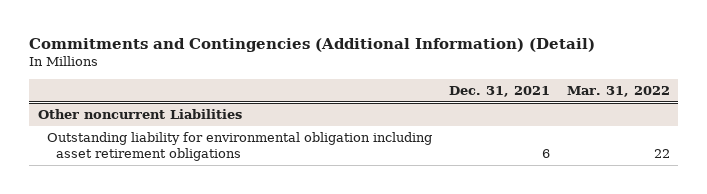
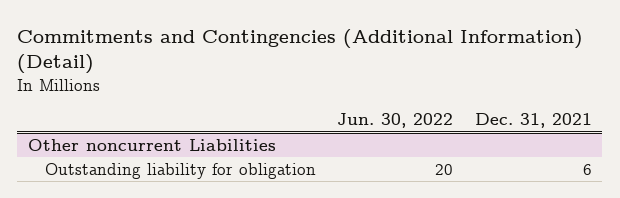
- | Dec. 31, 2021 | Mar. 31, 2022
+ | Jun. 30, 2022 | Dec. 31, 2021
@ Other noncurrent Liabilities
- Outstanding liability for environmental obligation including asset retirement obligations | 6 | 22
+ Outstanding liability for obligation | 20 | 6

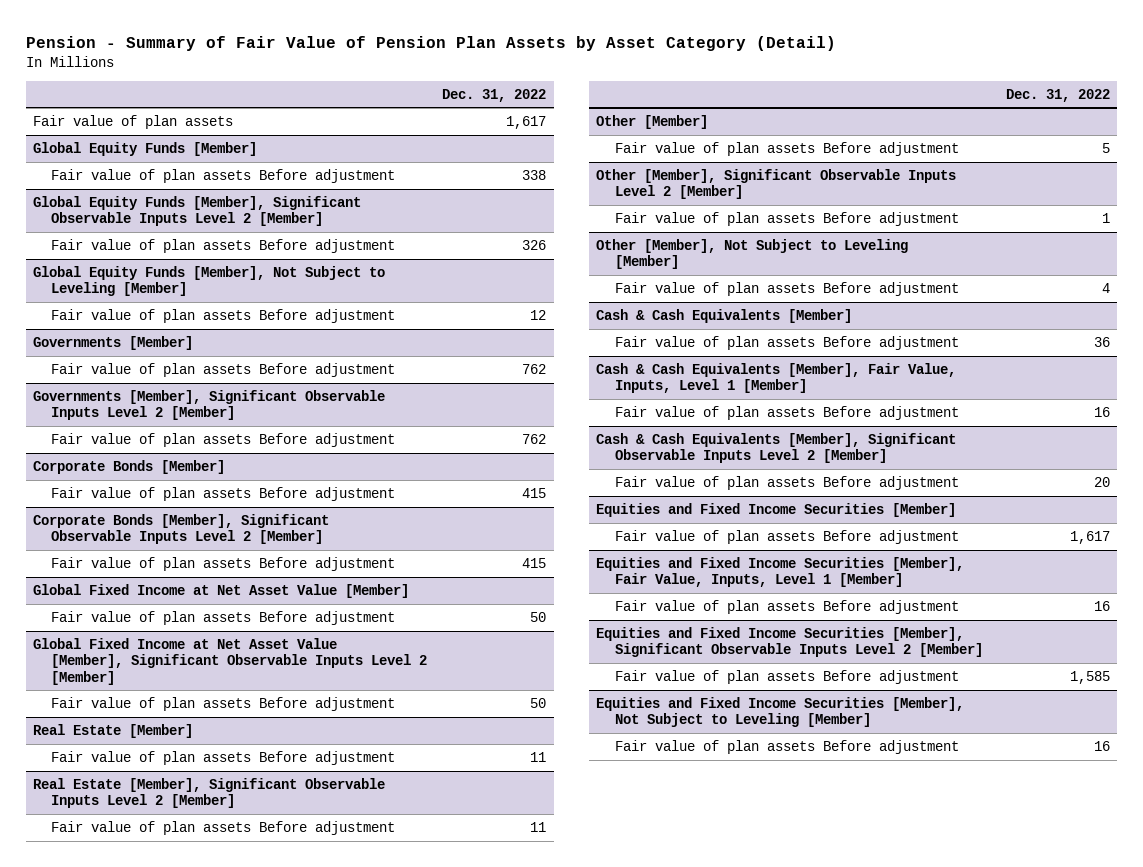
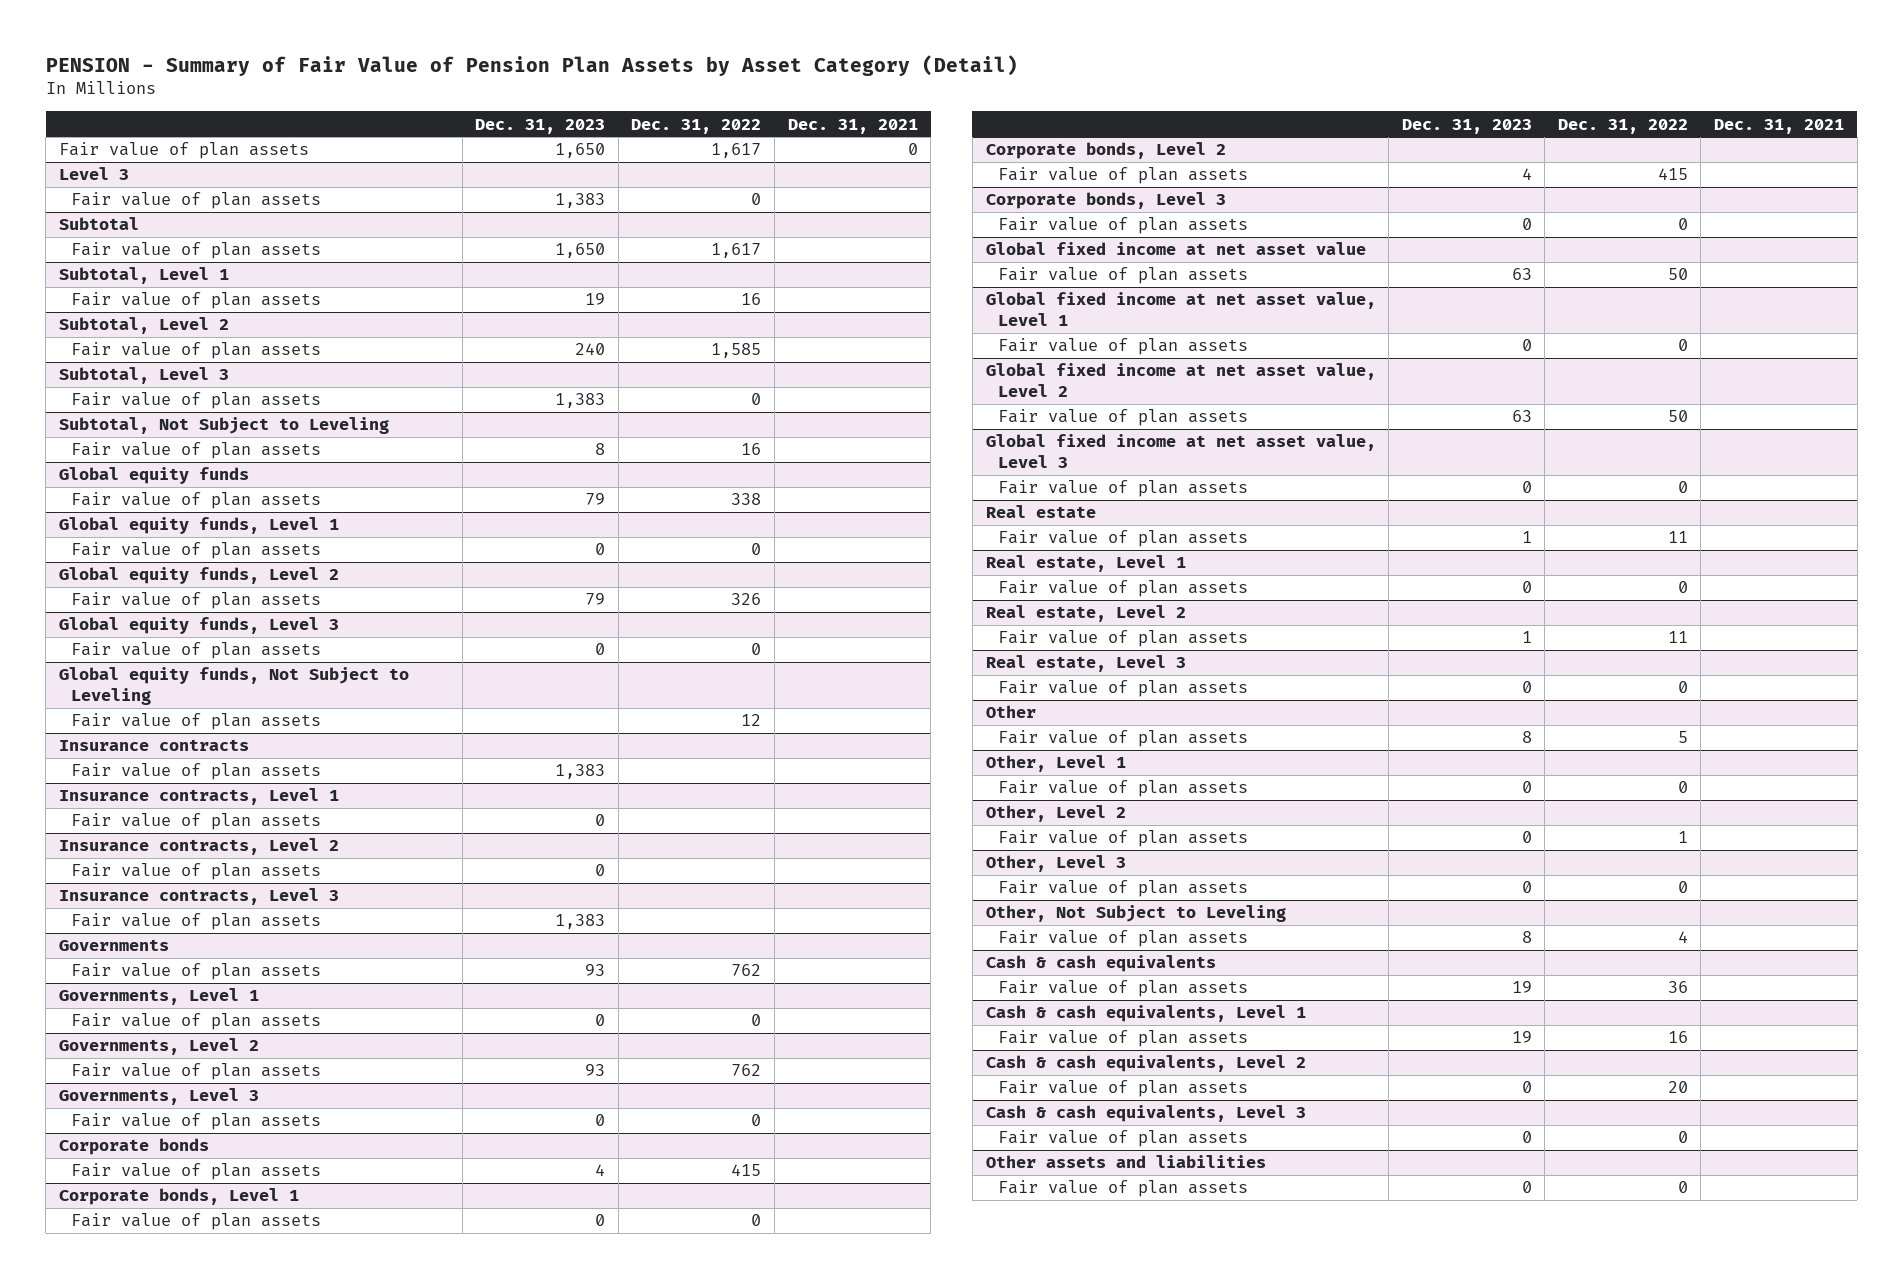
- Pension - Summary of Fair Value of Pension Plan Assets by Asset Category (Detail)
+ PENSION - Summary of Fair Value of Pension Plan Assets by Asset Category (Detail)
- | Dec. 31, 2022
+ | Dec. 31, 2023 | Dec. 31, 2022 | Dec. 31, 2021
- Global Equity Funds [Member]
- Fair value of plan assets Before adjustment | 338
- Global Equity Funds [Member], Significant Observable Inputs Level 2 [Member]
- Fair value of plan assets Before adjustment | 326
- Global Equity Funds [Member], Not Subject to Leveling [Member]
- Fair value of plan assets Before adjustment | 12
- Governments [Member]
- Fair value of plan assets Before adjustment | 762
- Governments [Member], Significant Observable Inputs Level 2 [Member]
- Fair value of plan assets Before adjustment | 762
- Corporate Bonds [Member]
- Fair value of plan assets Before adjustment | 415
- Corporate Bonds [Member], Significant Observable Inputs Level 2 [Member]
- Fair value of plan assets Before adjustment | 415
- Global Fixed Income at Net Asset Value [Member]
- Fair value of plan assets Before adjustment | 50
- Global Fixed Income at Net Asset Value [Member], Significant Observable Inputs Level 2 [Member]
- Fair value of plan assets Before adjustment | 50
- Real Estate [Member]
- Fair value of plan assets Before adjustment | 11
- Real Estate [Member], Significant Observable Inputs Level 2 [Member]
- Fair value of plan assets Before adjustment | 11
- Other [Member]
- Fair value of plan assets Before adjustment | 5
- Other [Member], Significant Observable Inputs Level 2 [Member]
- Fair value of plan assets Before adjustment | 1
- Other [Member], Not Subject to Leveling [Member]
- Fair value of plan assets Before adjustment | 4
- Cash & Cash Equivalents [Member]
- Fair value of plan assets Before adjustment | 36
- Cash & Cash Equivalents [Member], Fair Value, Inputs, Level 1 [Member]
- Fair value of plan assets Before adjustment | 16
- Cash & Cash Equivalents [Member], Significant Observable Inputs Level 2 [Member]
- Fair value of plan assets Before adjustment | 20
- Equities and Fixed Income Securities [Member]
- Fair value of plan assets Before adjustment | 1,617
- Equities and Fixed Income Securities [Member], Fair Value, Inputs, Level 1 [Member]
- Fair value of plan assets Before adjustment | 16
- Equities and Fixed Income Securities [Member], Significant Observable Inputs Level 2 [Member]
- Fair value of plan assets Before adjustment | 1,585
- Equities and Fixed Income Securities [Member], Not Subject to Leveling [Member]
- Fair value of plan assets Before adjustment | 16
+ Level 3
+ Fair value of plan assets | 1,383 | 0 |
+ Subtotal
+ Fair value of plan assets | 1,650 | 1,617 |
+ Subtotal, Level 1
+ Fair value of plan assets | 19 | 16 |
+ Subtotal, Level 2
+ Fair value of plan assets | 240 | 1,585 |
+ Subtotal, Level 3
+ Fair value of plan assets | 1,383 | 0 |
+ Subtotal, Not Subject to Leveling
+ Fair value of plan assets | 8 | 16 |
+ Global equity funds
+ Fair value of plan assets | 79 | 338 |
+ Global equity funds, Level 1
+ Fair value of plan assets | 0 | 0 |
+ Global equity funds, Level 2
+ Fair value of plan assets | 79 | 326 |
+ Global equity funds, Level 3
+ Fair value of plan assets | 0 | 0 |
+ Global equity funds, Not Subject to Leveling
+ Fair value of plan assets | | 12 |
+ Insurance contracts
+ Fair value of plan assets | 1,383 | |
+ Insurance contracts, Level 1
+ Fair value of plan assets | 0 | |
+ Insurance contracts, Level 2
+ Fair value of plan assets | 0 | |
+ Insurance contracts, Level 3
+ Fair value of plan assets | 1,383 | |
+ Governments
+ Fair value of plan assets | 93 | 762 |
+ Governments, Level 1
+ Fair value of plan assets | 0 | 0 |
+ Governments, Level 2
+ Fair value of plan assets | 93 | 762 |
+ Governments, Level 3
+ Fair value of plan assets | 0 | 0 |
+ Corporate bonds
+ Fair value of plan assets | 4 | 415 |
+ Corporate bonds, Level 1
+ Fair value of plan assets | 0 | 0 |
+ Corporate bonds, Level 2
+ Fair value of plan assets | 4 | 415 |
+ Corporate bonds, Level 3
+ Fair value of plan assets | 0 | 0 |
+ Global fixed income at net asset value
+ Fair value of plan assets | 63 | 50 |
+ Global fixed income at net asset value, Level 1
+ Fair value of plan assets | 0 | 0 |
+ Global fixed income at net asset value, Level 2
+ Fair value of plan assets | 63 | 50 |
+ Global fixed income at net asset value, Level 3
+ Fair value of plan assets | 0 | 0 |
+ Real estate
+ Fair value of plan assets | 1 | 11 |
+ Real estate, Level 1
+ Fair value of plan assets | 0 | 0 |
+ Real estate, Level 2
+ Fair value of plan assets | 1 | 11 |
+ Real estate, Level 3
+ Fair value of plan assets | 0 | 0 |
+ Other
+ Fair value of plan assets | 8 | 5 |
+ Other, Level 1
+ Fair value of plan assets | 0 | 0 |
+ Other, Level 2
+ Fair value of plan assets | 0 | 1 |
+ Other, Level 3
+ Fair value of plan assets | 0 | 0 |
+ Other, Not Subject to Leveling
+ Fair value of plan assets | 8 | 4 |
+ Cash & cash equivalents
+ Fair value of plan assets | 19 | 36 |
+ Cash & cash equivalents, Level 1
+ Fair value of plan assets | 19 | 16 |
+ Cash & cash equivalents, Level 2
+ Fair value of plan assets | 0 | 20 |
+ Cash & cash equivalents, Level 3
+ Fair value of plan assets | 0 | 0 |
+ Other assets and liabilities
+ Fair value of plan assets | 0 | 0 |

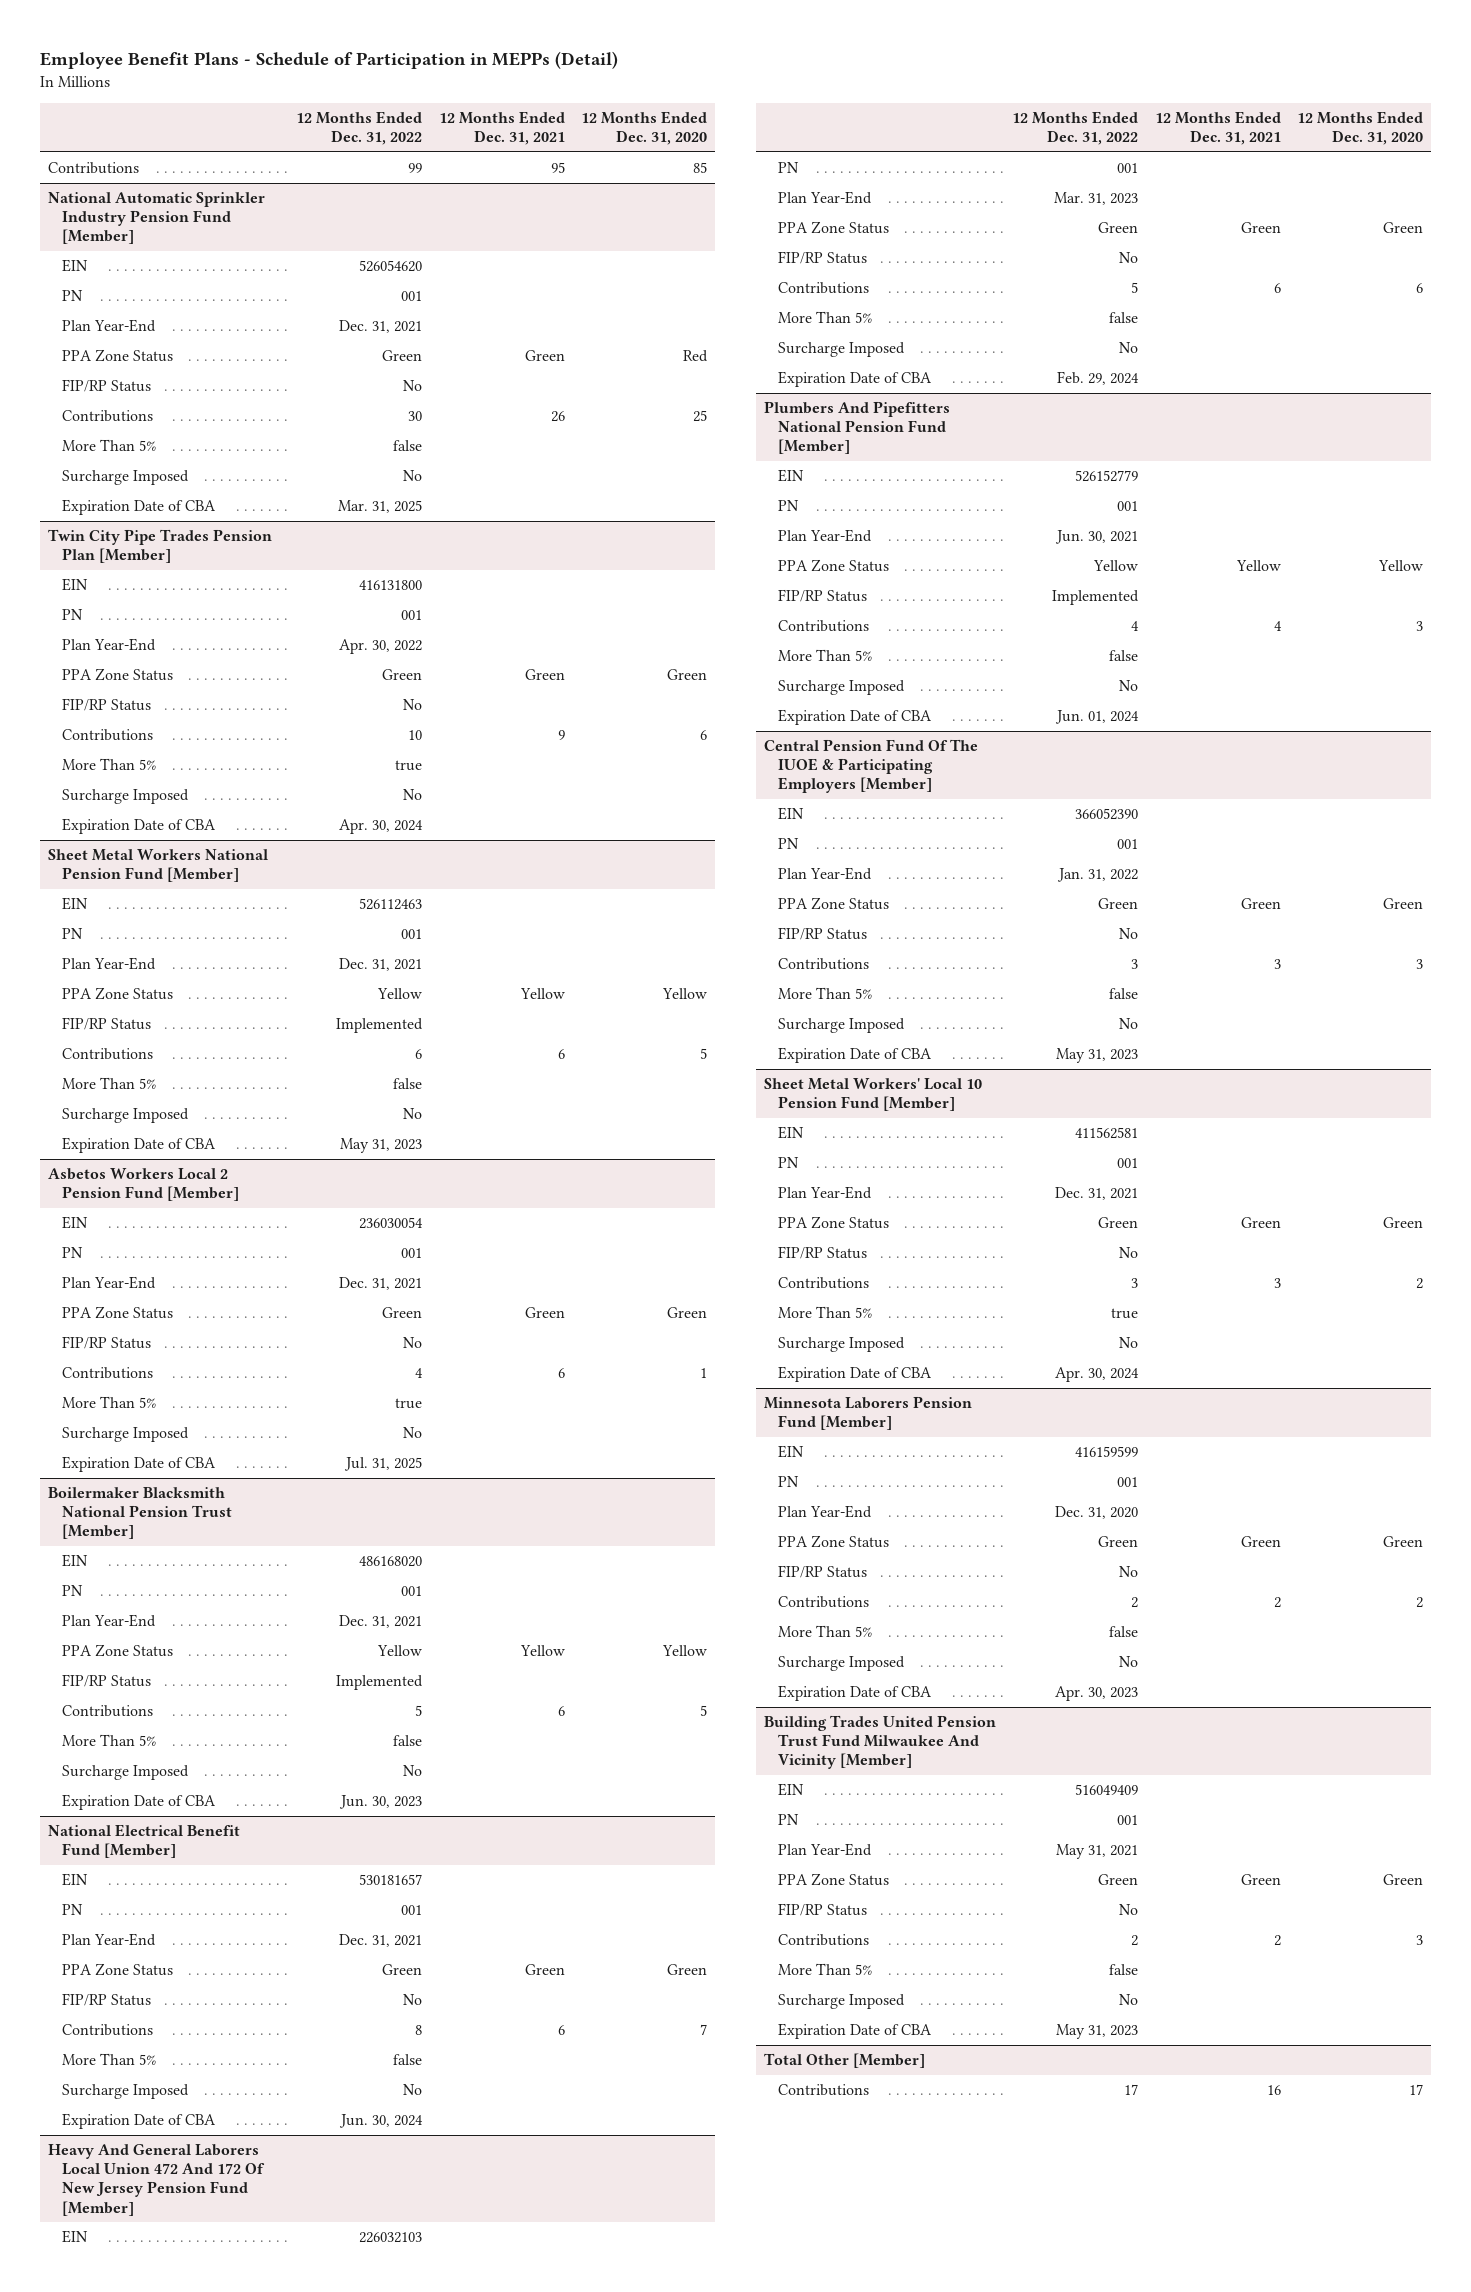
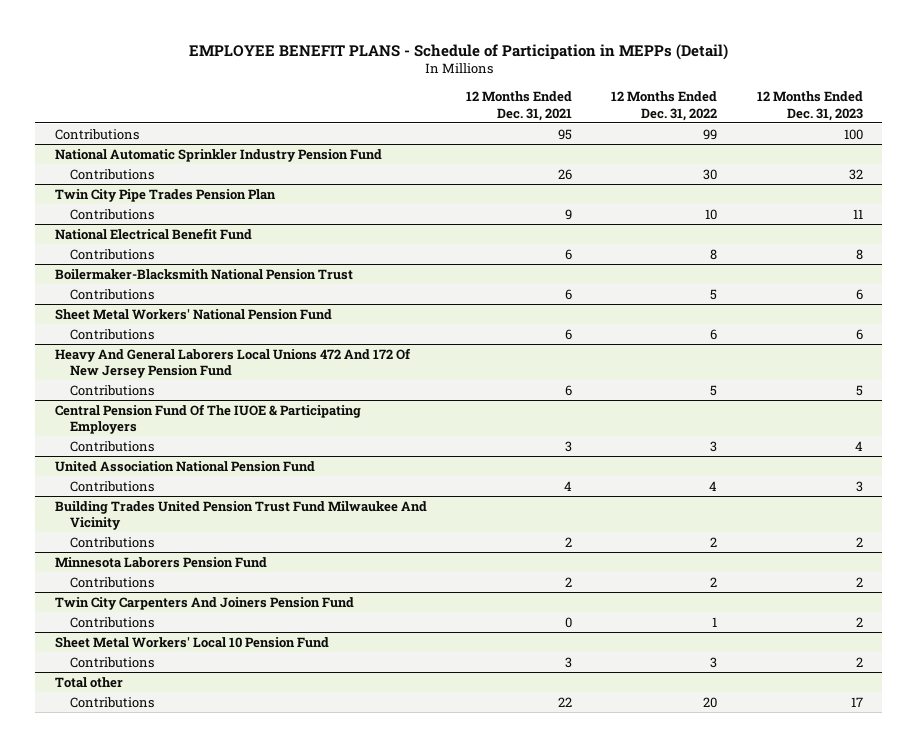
- Employee Benefit Plans - Schedule of Participation in MEPPs (Detail)
+ EMPLOYEE BENEFIT PLANS - Schedule of Participation in MEPPs (Detail)
- | 12 Months Ended Dec. 31, 2022 | 12 Months Ended Dec. 31, 2021 | 12 Months Ended Dec. 31, 2020
+ | 12 Months Ended Dec. 31, 2021 | 12 Months Ended Dec. 31, 2022 | 12 Months Ended Dec. 31, 2023
- National Automatic Sprinkler Industry Pension Fund [Member]
- EIN | 526054620 | |
- PN | 001 | |
- Plan Year-End | Dec. 31, 2021 | |
- PPA Zone Status | Green | Green | Red
- FIP/RP Status | No | |
+ National Automatic Sprinkler Industry Pension Fund
- More Than 5% | false | |
- Surcharge Imposed | No | |
- Expiration Date of CBA | Mar. 31, 2025 | |
- Twin City Pipe Trades Pension Plan [Member]
- EIN | 416131800 | |
- PN | 001 | |
- Plan Year-End | Apr. 30, 2022 | |
- PPA Zone Status | Green | Green | Green
- FIP/RP Status | No | |
+ Twin City Pipe Trades Pension Plan
- More Than 5% | true | |
- Surcharge Imposed | No | |
- Expiration Date of CBA | Apr. 30, 2024 | |
- Sheet Metal Workers National Pension Fund [Member]
- EIN | 526112463 | |
- PN | 001 | |
- Plan Year-End | Dec. 31, 2021 | |
- PPA Zone Status | Yellow | Yellow | Yellow
- FIP/RP Status | Implemented | |
- Contributions | 6 | 6 | 5
- More Than 5% | false | |
- Surcharge Imposed | No | |
- Expiration Date of CBA | May 31, 2023 | |
- Asbetos Workers Local 2 Pension Fund [Member]
- EIN | 236030054 | |
- PN | 001 | |
- Plan Year-End | Dec. 31, 2021 | |
- PPA Zone Status | Green | Green | Green
- FIP/RP Status | No | |
- Contributions | 4 | 6 | 1
- More Than 5% | true | |
- Surcharge Imposed | No | |
- Expiration Date of CBA | Jul. 31, 2025 | |
- Boilermaker Blacksmith National Pension Trust [Member]
- EIN | 486168020 | |
- PN | 001 | |
- Plan Year-End | Dec. 31, 2021 | |
- PPA Zone Status | Yellow | Yellow | Yellow
- FIP/RP Status | Implemented | |
- Contributions | 5 | 6 | 5
- More Than 5% | false | |
- Surcharge Imposed | No | |
- Expiration Date of CBA | Jun. 30, 2023 | |
- National Electrical Benefit Fund [Member]
- EIN | 530181657 | |
- PN | 001 | |
- Plan Year-End | Dec. 31, 2021 | |
- PPA Zone Status | Green | Green | Green
- FIP/RP Status | No | |
+ National Electrical Benefit Fund
- More Than 5% | false | |
- Surcharge Imposed | No | |
- Expiration Date of CBA | Jun. 30, 2024 | |
- Heavy And General Laborers Local Union 472 And 172 Of New Jersey Pension Fund [Member]
- EIN | 226032103 | |
- PN | 001 | |
- Plan Year-End | Mar. 31, 2023 | |
- PPA Zone Status | Green | Green | Green
- FIP/RP Status | No | |
+ Boilermaker-Blacksmith National Pension Trust
- More Than 5% | false | |
- Surcharge Imposed | No | |
- Expiration Date of CBA | Feb. 29, 2024 | |
- Plumbers And Pipefitters National Pension Fund [Member]
- EIN | 526152779 | |
- PN | 001 | |
- Plan Year-End | Jun. 30, 2021 | |
- PPA Zone Status | Yellow | Yellow | Yellow
- FIP/RP Status | Implemented | |
- Contributions | 4 | 4 | 3
- More Than 5% | false | |
- Surcharge Imposed | No | |
- Expiration Date of CBA | Jun. 01, 2024 | |
- Central Pension Fund Of The IUOE & Participating Employers [Member]
- EIN | 366052390 | |
- PN | 001 | |
- Plan Year-End | Jan. 31, 2022 | |
- PPA Zone Status | Green | Green | Green
- FIP/RP Status | No | |
- Contributions | 3 | 3 | 3
- More Than 5% | false | |
- Surcharge Imposed | No | |
- Expiration Date of CBA | May 31, 2023 | |
- Sheet Metal Workers' Local 10 Pension Fund [Member]
- EIN | 411562581 | |
- PN | 001 | |
- Plan Year-End | Dec. 31, 2021 | |
- PPA Zone Status | Green | Green | Green
- FIP/RP Status | No | |
+ Sheet Metal Workers' National Pension Fund
+ Contributions | 6 | 6 | 6
+ Heavy And General Laborers Local Unions 472 And 172 Of New Jersey Pension Fund
+ Contributions | 6 | 5 | 5
+ Central Pension Fund Of The IUOE & Participating Employers
- More Than 5% | true | |
- Surcharge Imposed | No | |
- Expiration Date of CBA | Apr. 30, 2024 | |
- Minnesota Laborers Pension Fund [Member]
- EIN | 416159599 | |
- PN | 001 | |
- Plan Year-End | Dec. 31, 2020 | |
- PPA Zone Status | Green | Green | Green
- FIP/RP Status | No | |
+ United Association National Pension Fund
+ Contributions | 4 | 4 | 3
+ Building Trades United Pension Trust Fund Milwaukee And Vicinity
- More Than 5% | false | |
- Surcharge Imposed | No | |
- Expiration Date of CBA | Apr. 30, 2023 | |
- Building Trades United Pension Trust Fund Milwaukee And Vicinity [Member]
- EIN | 516049409 | |
- PN | 001 | |
- Plan Year-End | May 31, 2021 | |
- PPA Zone Status | Green | Green | Green
- FIP/RP Status | No | |
+ Minnesota Laborers Pension Fund
- More Than 5% | false | |
- Surcharge Imposed | No | |
- Expiration Date of CBA | May 31, 2023 | |
- Total Other [Member]
- Contributions | 17 | 16 | 17
+ Twin City Carpenters And Joiners Pension Fund
+ Contributions | 0 | 1 | 2
+ Sheet Metal Workers' Local 10 Pension Fund
+ Contributions | 3 | 3 | 2
+ Total other
+ Contributions | 22 | 20 | 17

